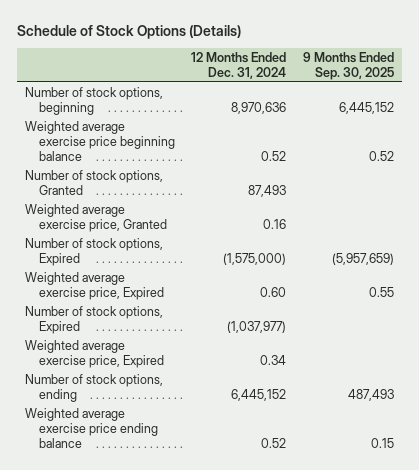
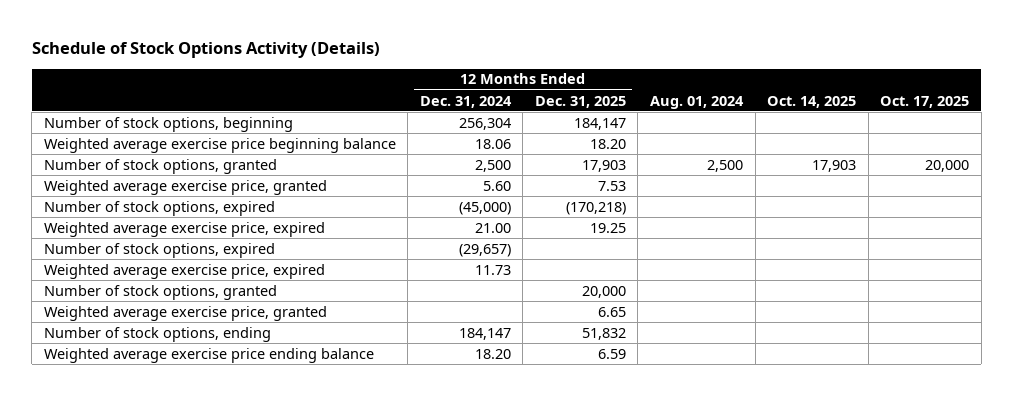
- Schedule of Stock Options (Details)
+ Schedule of Stock Options Activity (Details)
- | 12 Months Ended Dec. 31, 2024 | 9 Months Ended Sep. 30, 2025
+ | 12 Months Ended Dec. 31, 2024 | 12 Months Ended Dec. 31, 2025 | Aug. 01, 2024 | Oct. 14, 2025 | Oct. 17, 2025
- Number of stock options, beginning | 8,970,636 | 6,445,152
- Weighted average exercise price beginning balance | 0.52 | 0.52
- Number of stock options, Granted | 87,493 |
- Weighted average exercise price, Granted | 0.16 |
- Number of stock options, Expired | (1,575,000) | (5,957,659)
- Weighted average exercise price, Expired | 0.60 | 0.55
- Number of stock options, Expired | (1,037,977) |
- Weighted average exercise price, Expired | 0.34 |
- Number of stock options, ending | 6,445,152 | 487,493
- Weighted average exercise price ending balance | 0.52 | 0.15
+ Number of stock options, beginning | 256,304 | 184,147 | | |
+ Weighted average exercise price beginning balance | 18.06 | 18.20 | | |
+ Number of stock options, granted | 2,500 | 17,903 | 2,500 | 17,903 | 20,000
+ Weighted average exercise price, granted | 5.60 | 7.53 | | |
+ Number of stock options, expired | (45,000) | (170,218) | | |
+ Weighted average exercise price, expired | 21.00 | 19.25 | | |
+ Number of stock options, expired | (29,657) | | | |
+ Weighted average exercise price, expired | 11.73 | | | |
+ Number of stock options, granted | | 20,000 | | |
+ Weighted average exercise price, granted | | 6.65 | | |
+ Number of stock options, ending | 184,147 | 51,832 | | |
+ Weighted average exercise price ending balance | 18.20 | 6.59 | | |

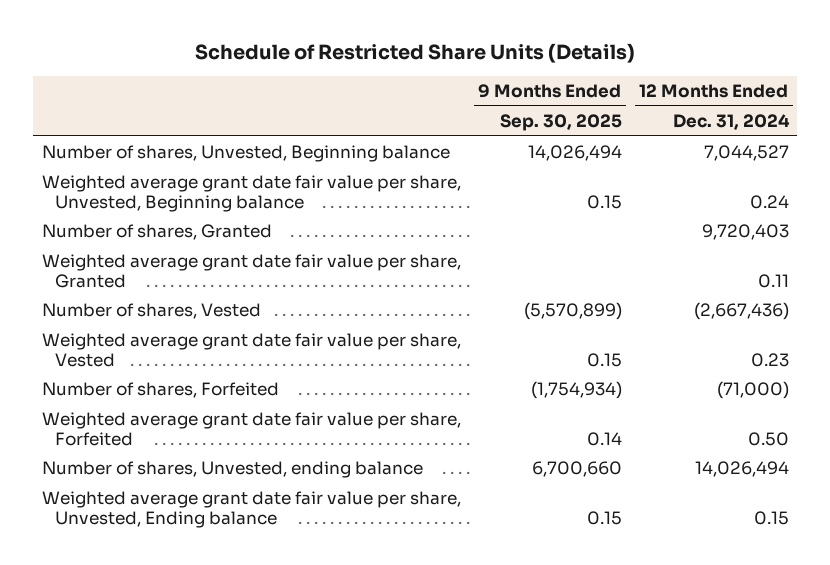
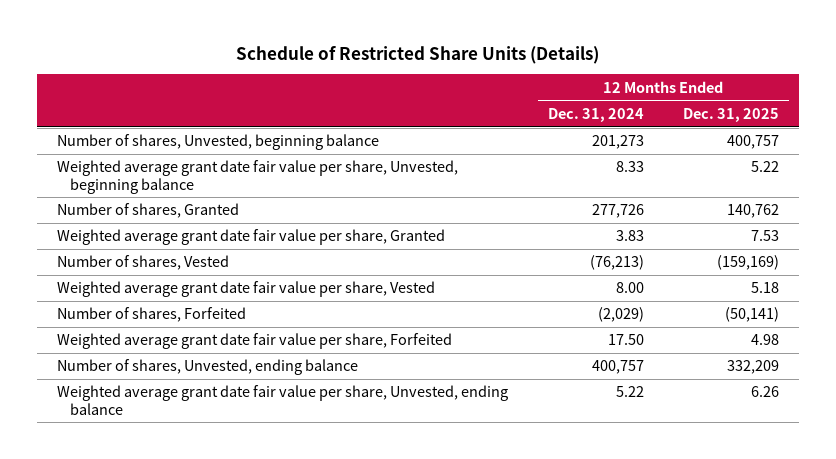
- | 9 Months Ended Sep. 30, 2025 | 12 Months Ended Dec. 31, 2024
+ | 12 Months Ended Dec. 31, 2024 | 12 Months Ended Dec. 31, 2025
- Number of shares, Unvested, Beginning balance | 14,026,494 | 7,044,527
- Weighted average grant date fair value per share, Unvested, Beginning balance | 0.15 | 0.24
- Number of shares, Granted | | 9,720,403
- Weighted average grant date fair value per share, Granted | | 0.11
- Number of shares, Vested | (5,570,899) | (2,667,436)
- Weighted average grant date fair value per share, Vested | 0.15 | 0.23
- Number of shares, Forfeited | (1,754,934) | (71,000)
- Weighted average grant date fair value per share, Forfeited | 0.14 | 0.50
- Number of shares, Unvested, ending balance | 6,700,660 | 14,026,494
- Weighted average grant date fair value per share, Unvested, Ending balance | 0.15 | 0.15
+ Number of shares, Unvested, beginning balance | 201,273 | 400,757
+ Weighted average grant date fair value per share, Unvested, beginning balance | 8.33 | 5.22
+ Number of shares, Granted | 277,726 | 140,762
+ Weighted average grant date fair value per share, Granted | 3.83 | 7.53
+ Number of shares, Vested | (76,213) | (159,169)
+ Weighted average grant date fair value per share, Vested | 8.00 | 5.18
+ Number of shares, Forfeited | (2,029) | (50,141)
+ Weighted average grant date fair value per share, Forfeited | 17.50 | 4.98
+ Number of shares, Unvested, ending balance | 400,757 | 332,209
+ Weighted average grant date fair value per share, Unvested, ending balance | 5.22 | 6.26

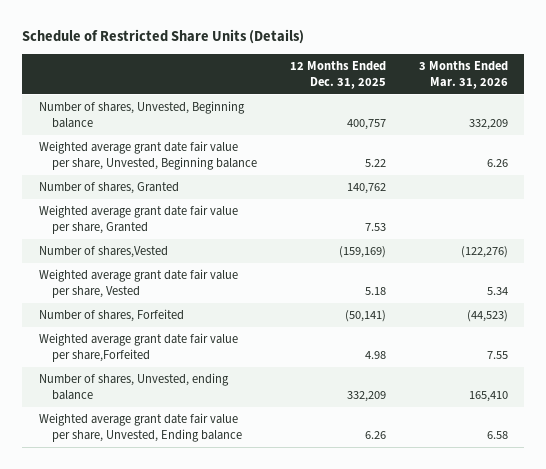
- | 12 Months Ended Dec. 31, 2024 | 12 Months Ended Dec. 31, 2025
+ | 12 Months Ended Dec. 31, 2025 | 3 Months Ended Mar. 31, 2026
- Number of shares, Unvested, beginning balance | 201,273 | 400,757
- Weighted average grant date fair value per share, Unvested, beginning balance | 8.33 | 5.22
+ Number of shares, Unvested, Beginning balance | 400,757 | 332,209
+ Weighted average grant date fair value per share, Unvested, Beginning balance | 5.22 | 6.26
- Number of shares, Vested | (76,213) | (159,169)
+ Number of shares,Vested | (159,169) | (122,276)
- Weighted average grant date fair value per share, Forfeited | 17.50 | 4.98
+ Weighted average grant date fair value per share,Forfeited | 4.98 | 7.55
- Weighted average grant date fair value per share, Unvested, ending balance | 5.22 | 6.26
+ Weighted average grant date fair value per share, Unvested, Ending balance | 6.26 | 6.58

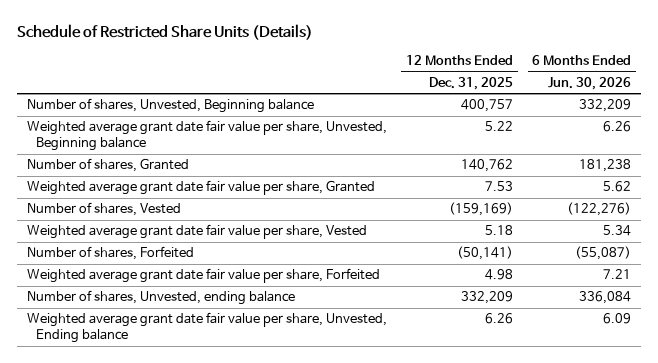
- | 12 Months Ended Dec. 31, 2025 | 3 Months Ended Mar. 31, 2026
+ | 12 Months Ended Dec. 31, 2025 | 6 Months Ended Jun. 30, 2026
- Number of shares,Vested | (159,169) | (122,276)
+ Number of shares, Vested | (159,169) | (122,276)
- Weighted average grant date fair value per share,Forfeited | 4.98 | 7.55
+ Weighted average grant date fair value per share, Forfeited | 4.98 | 7.21

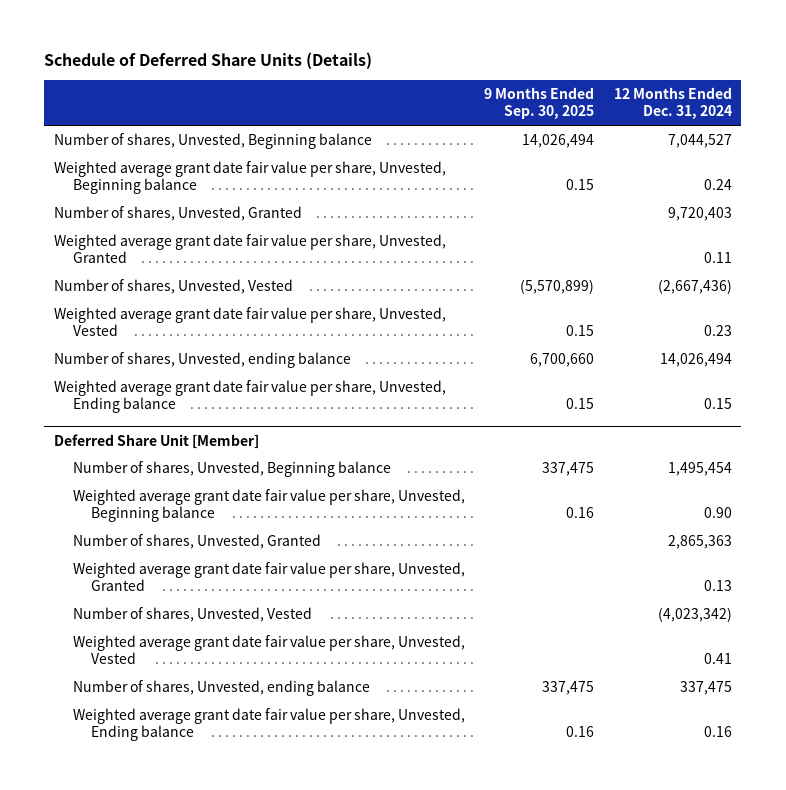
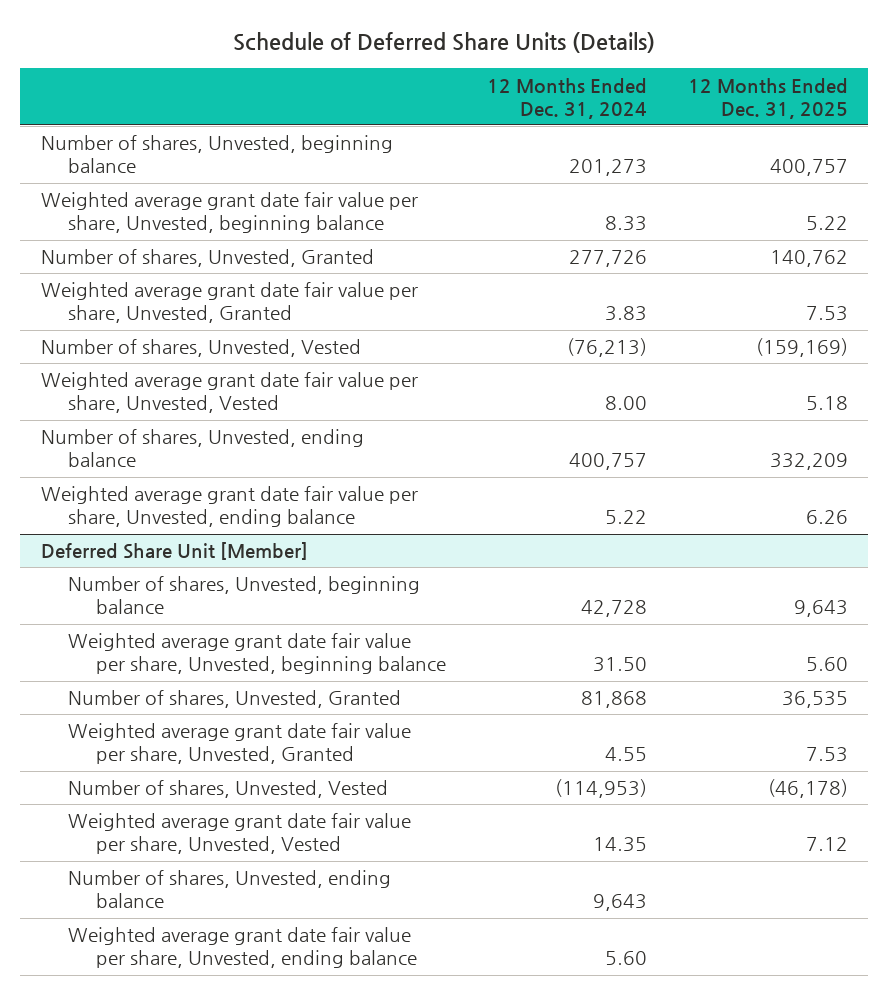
- | 9 Months Ended Sep. 30, 2025 | 12 Months Ended Dec. 31, 2024
+ | 12 Months Ended Dec. 31, 2024 | 12 Months Ended Dec. 31, 2025
- Number of shares, Unvested, Beginning balance | 14,026,494 | 7,044,527
- Weighted average grant date fair value per share, Unvested, Beginning balance | 0.15 | 0.24
- Number of shares, Unvested, Granted | | 9,720,403
- Weighted average grant date fair value per share, Unvested, Granted | | 0.11
- Number of shares, Unvested, Vested | (5,570,899) | (2,667,436)
- Weighted average grant date fair value per share, Unvested, Vested | 0.15 | 0.23
- Number of shares, Unvested, ending balance | 6,700,660 | 14,026,494
- Weighted average grant date fair value per share, Unvested, Ending balance | 0.15 | 0.15
+ Number of shares, Unvested, beginning balance | 201,273 | 400,757
+ Weighted average grant date fair value per share, Unvested, beginning balance | 8.33 | 5.22
+ Number of shares, Unvested, Granted | 277,726 | 140,762
+ Weighted average grant date fair value per share, Unvested, Granted | 3.83 | 7.53
+ Number of shares, Unvested, Vested | (76,213) | (159,169)
+ Weighted average grant date fair value per share, Unvested, Vested | 8.00 | 5.18
+ Number of shares, Unvested, ending balance | 400,757 | 332,209
+ Weighted average grant date fair value per share, Unvested, ending balance | 5.22 | 6.26
@ Deferred Share Unit [Member]
- Number of shares, Unvested, Beginning balance | 337,475 | 1,495,454
- Weighted average grant date fair value per share, Unvested, Beginning balance | 0.16 | 0.90
- Number of shares, Unvested, Granted | | 2,865,363
- Weighted average grant date fair value per share, Unvested, Granted | | 0.13
- Number of shares, Unvested, Vested | | (4,023,342)
- Weighted average grant date fair value per share, Unvested, Vested | | 0.41
- Number of shares, Unvested, ending balance | 337,475 | 337,475
- Weighted average grant date fair value per share, Unvested, Ending balance | 0.16 | 0.16
+ Number of shares, Unvested, beginning balance | 42,728 | 9,643
+ Weighted average grant date fair value per share, Unvested, beginning balance | 31.50 | 5.60
+ Number of shares, Unvested, Granted | 81,868 | 36,535
+ Weighted average grant date fair value per share, Unvested, Granted | 4.55 | 7.53
+ Number of shares, Unvested, Vested | (114,953) | (46,178)
+ Weighted average grant date fair value per share, Unvested, Vested | 14.35 | 7.12
+ Number of shares, Unvested, ending balance | 9,643 |
+ Weighted average grant date fair value per share, Unvested, ending balance | 5.60 |

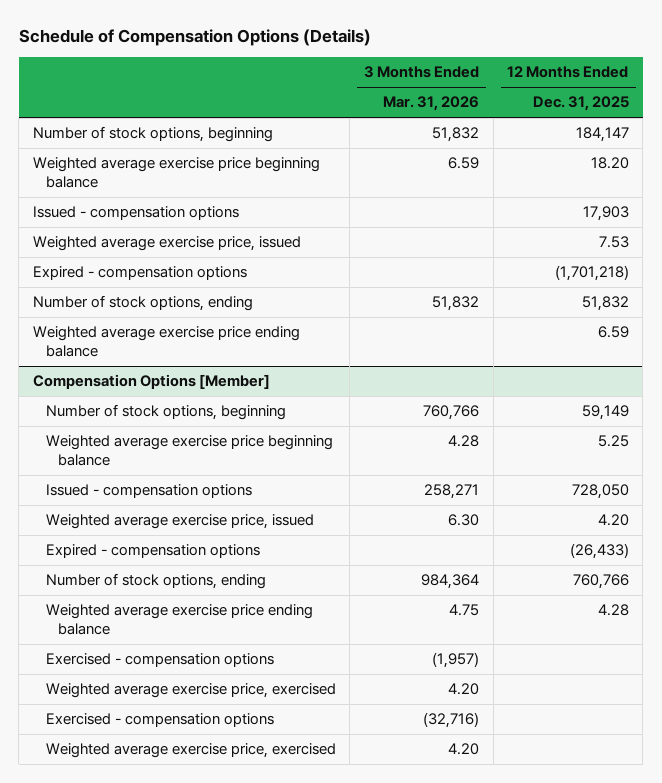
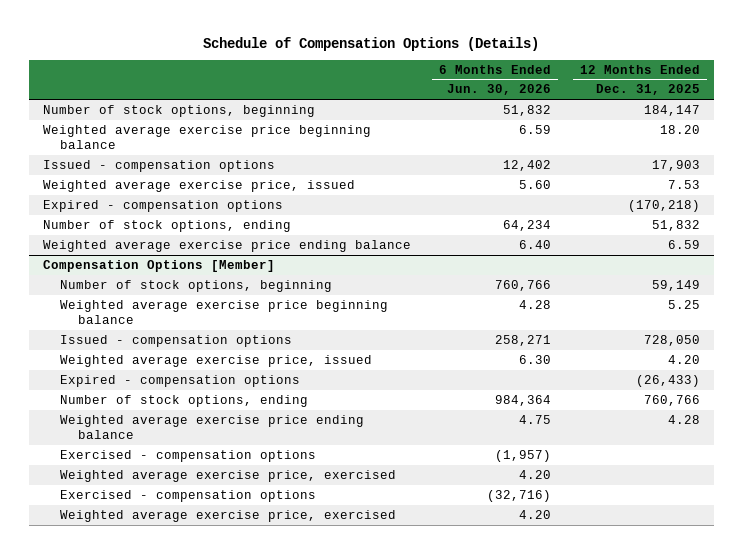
- | 3 Months Ended Mar. 31, 2026 | 12 Months Ended Dec. 31, 2025
+ | 6 Months Ended Jun. 30, 2026 | 12 Months Ended Dec. 31, 2025
- Expired - compensation options | | (1,701,218)
+ Expired - compensation options | | (170,218)

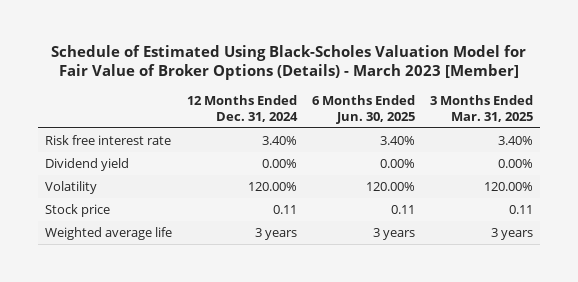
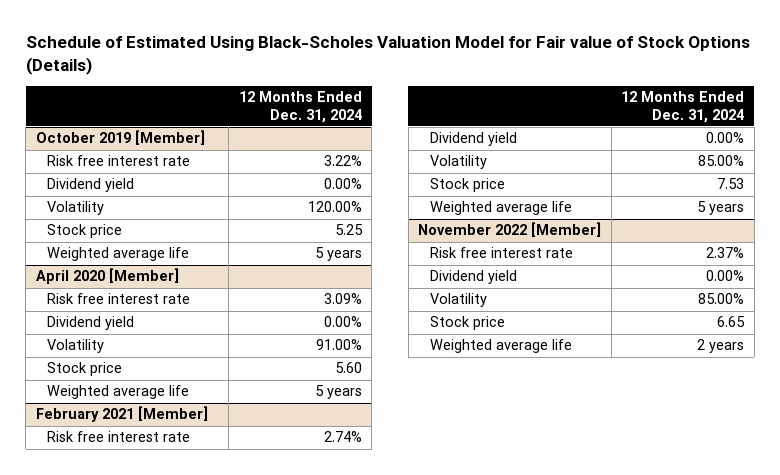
- Schedule of Estimated Using Black-Scholes Valuation Model for Fair Value of Broker Options (Details) - March 2023 [Member]
+ Schedule of Estimated Using Black-Scholes Valuation Model for Fair value of Stock Options (Details)
- | 12 Months Ended Dec. 31, 2024 | 6 Months Ended Jun. 30, 2025 | 3 Months Ended Mar. 31, 2025
+ | 12 Months Ended Dec. 31, 2024
- Risk free interest rate | 3.40% | 3.40% | 3.40%
+ October 2019 [Member]
+ Risk free interest rate | 3.22%
- Stock price | 0.11 | 0.11 | 0.11
- Weighted average life | 3 years | 3 years | 3 years
+ Stock price | 5.25
+ Weighted average life | 5 years
+ April 2020 [Member]
+ Risk free interest rate | 3.09%
+ Dividend yield | 0.00%
+ Volatility | 91.00%
+ Stock price | 5.60
+ Weighted average life | 5 years
+ February 2021 [Member]
+ Risk free interest rate | 2.74%
+ Dividend yield | 0.00%
+ Volatility | 85.00%
+ Stock price | 7.53
+ Weighted average life | 5 years
+ November 2022 [Member]
+ Risk free interest rate | 2.37%
+ Dividend yield | 0.00%
+ Volatility | 85.00%
+ Stock price | 6.65
+ Weighted average life | 2 years

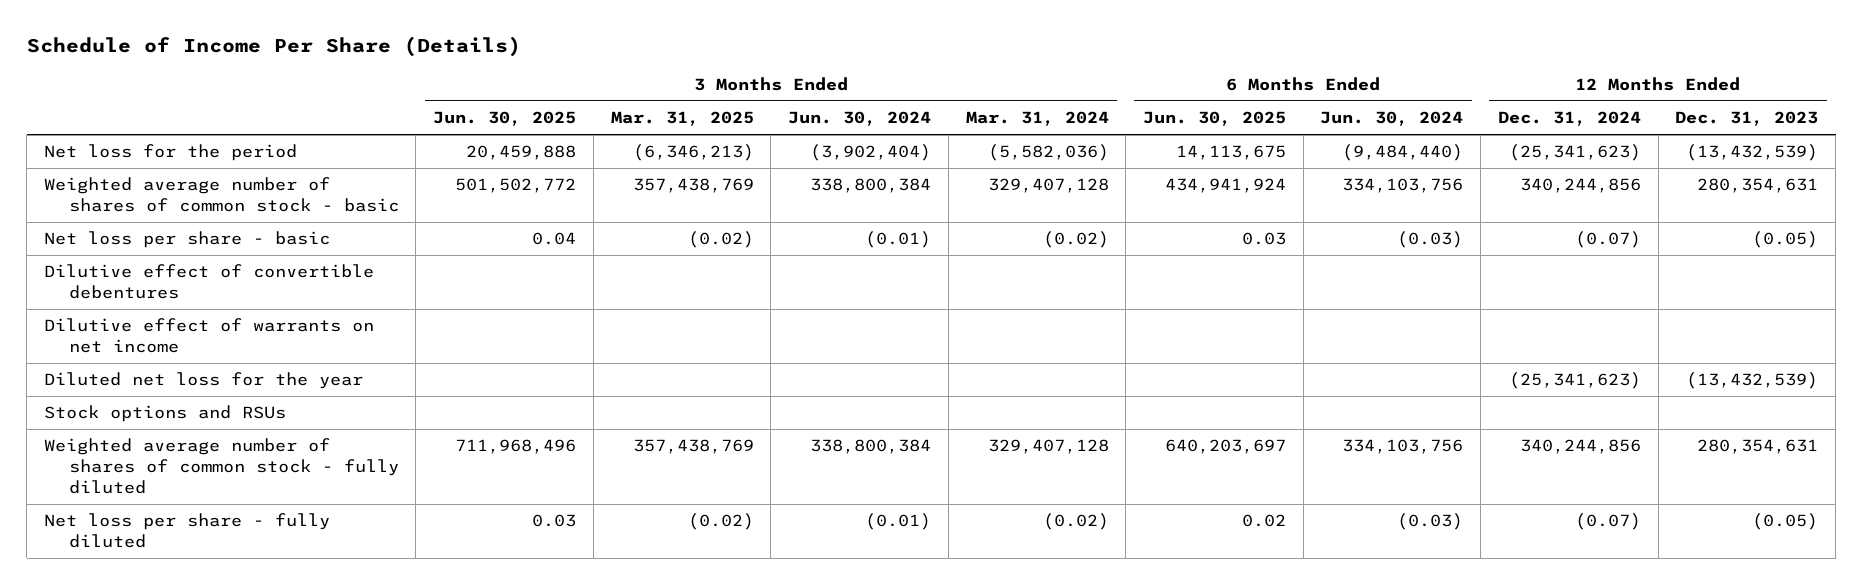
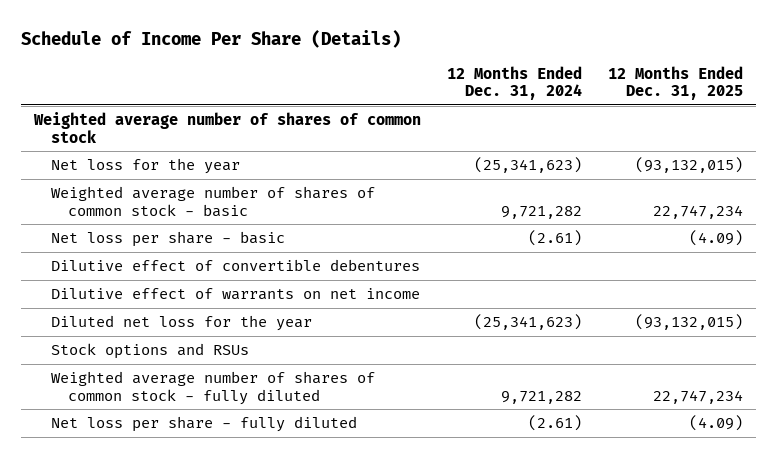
- | 3 Months Ended Jun. 30, 2025 | 3 Months Ended Mar. 31, 2025 | 3 Months Ended Jun. 30, 2024 | 3 Months Ended Mar. 31, 2024 | 6 Months Ended Jun. 30, 2025 | 6 Months Ended Jun. 30, 2024 | 12 Months Ended Dec. 31, 2024 | 12 Months Ended Dec. 31, 2023
+ | 12 Months Ended Dec. 31, 2024 | 12 Months Ended Dec. 31, 2025
- Net loss for the period | 20,459,888 | (6,346,213) | (3,902,404) | (5,582,036) | 14,113,675 | (9,484,440) | (25,341,623) | (13,432,539)
- Weighted average number of shares of common stock - basic | 501,502,772 | 357,438,769 | 338,800,384 | 329,407,128 | 434,941,924 | 334,103,756 | 340,244,856 | 280,354,631
- Net loss per share - basic | 0.04 | (0.02) | (0.01) | (0.02) | 0.03 | (0.03) | (0.07) | (0.05)
+ Weighted average number of shares of common stock
+ Net loss for the year | (25,341,623) | (93,132,015)
+ Weighted average number of shares of common stock - basic | 9,721,282 | 22,747,234
+ Net loss per share - basic | (2.61) | (4.09)
- Weighted average number of shares of common stock - fully diluted | 711,968,496 | 357,438,769 | 338,800,384 | 329,407,128 | 640,203,697 | 334,103,756 | 340,244,856 | 280,354,631
- Net loss per share - fully diluted | 0.03 | (0.02) | (0.01) | (0.02) | 0.02 | (0.03) | (0.07) | (0.05)
+ Weighted average number of shares of common stock - fully diluted | 9,721,282 | 22,747,234
+ Net loss per share - fully diluted | (2.61) | (4.09)

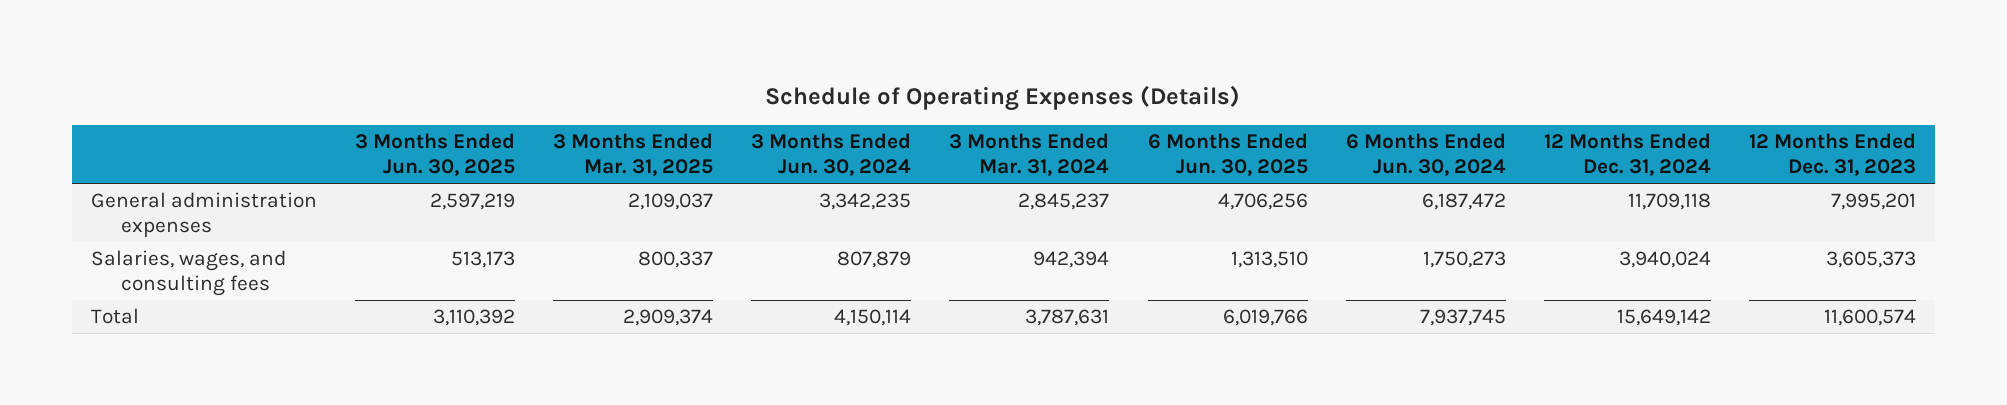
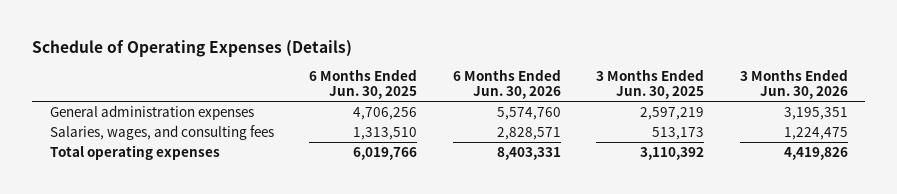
- | 3 Months Ended Jun. 30, 2025 | 3 Months Ended Mar. 31, 2025 | 3 Months Ended Jun. 30, 2024 | 3 Months Ended Mar. 31, 2024 | 6 Months Ended Jun. 30, 2025 | 6 Months Ended Jun. 30, 2024 | 12 Months Ended Dec. 31, 2024 | 12 Months Ended Dec. 31, 2023
+ | 6 Months Ended Jun. 30, 2025 | 6 Months Ended Jun. 30, 2026 | 3 Months Ended Jun. 30, 2025 | 3 Months Ended Jun. 30, 2026
- Total | 3,110,392 | 2,909,374 | 4,150,114 | 3,787,631 | 6,019,766 | 7,937,745 | 15,649,142 | 11,600,574
+ Total operating expenses | 6,019,766 | 8,403,331 | 3,110,392 | 4,419,826

